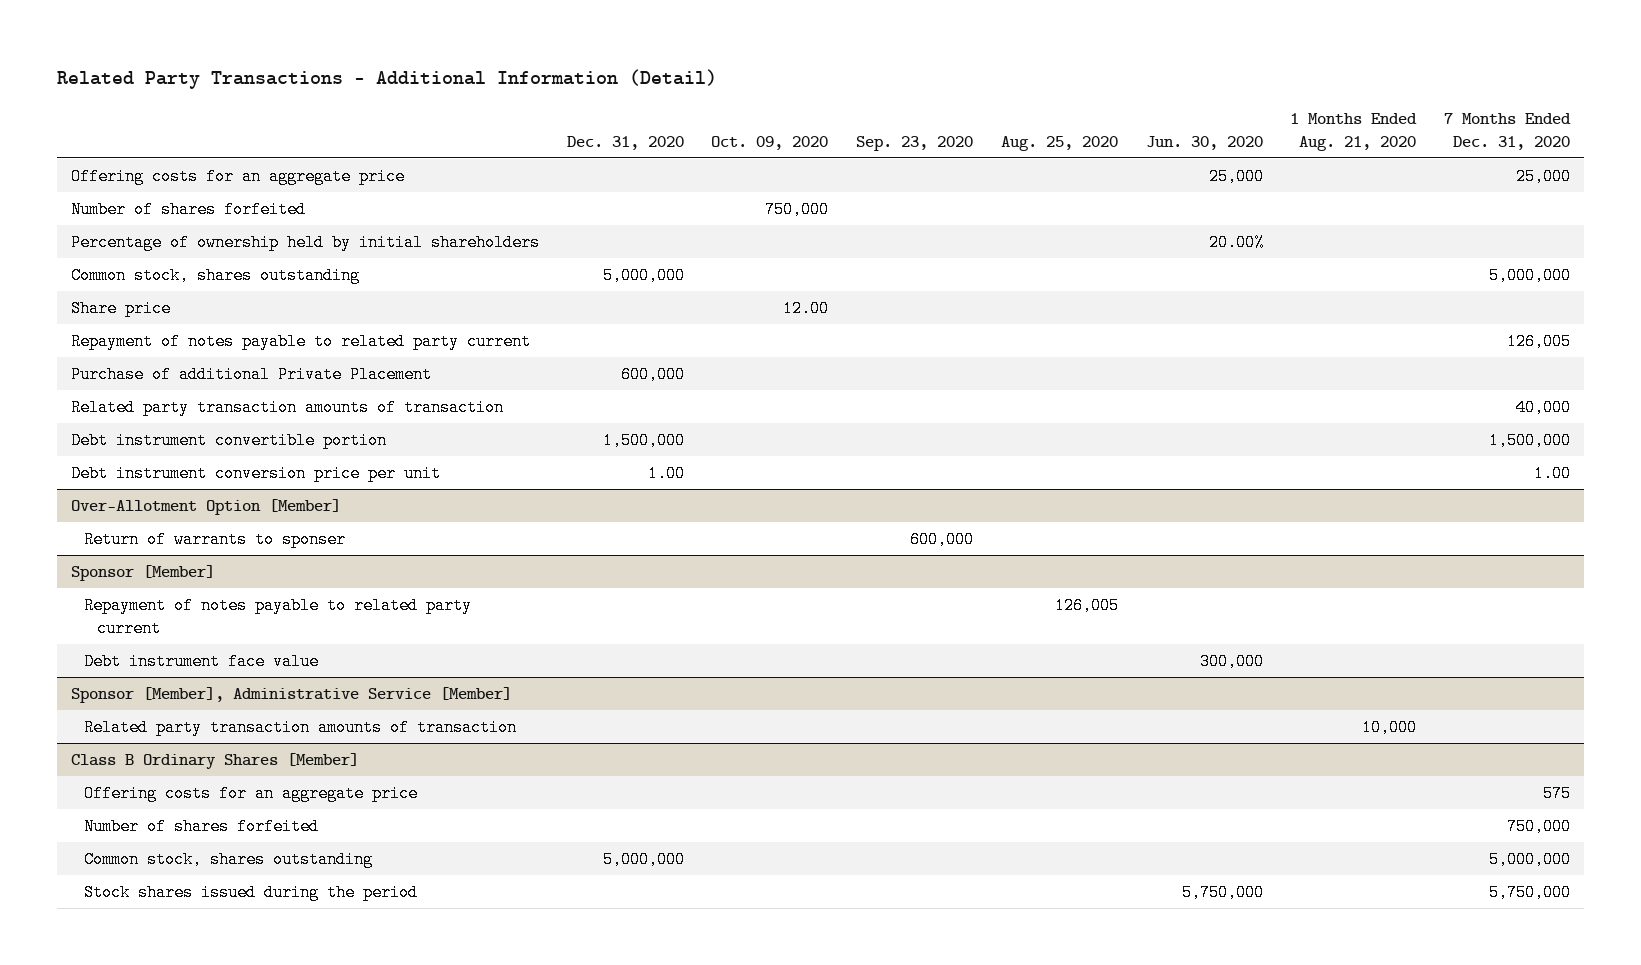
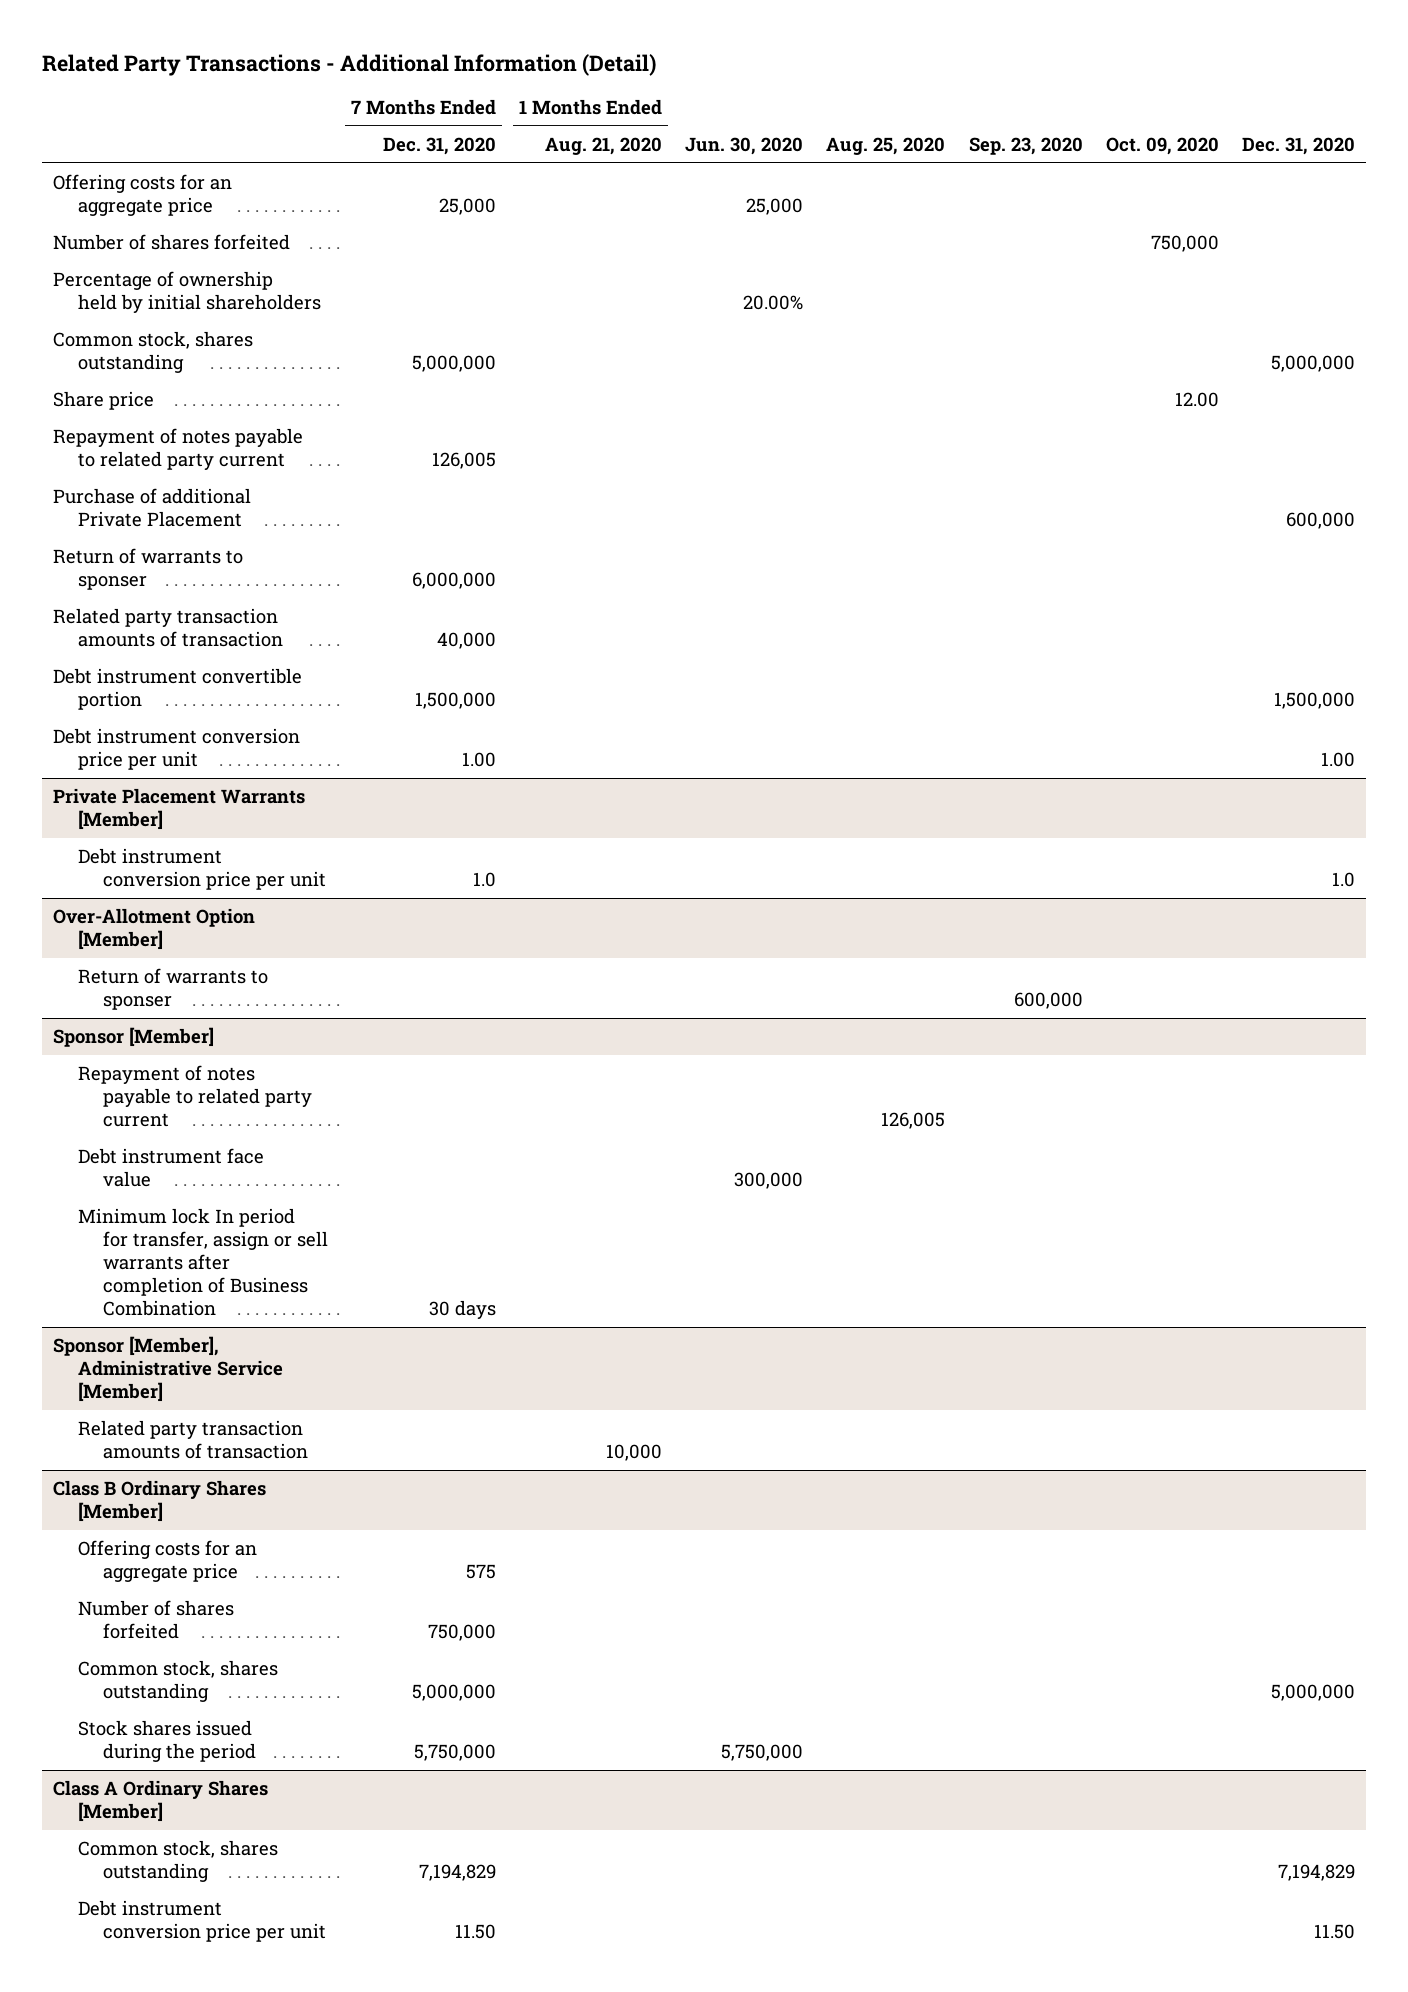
- | Dec. 31, 2020 | Oct. 09, 2020 | Sep. 23, 2020 | Aug. 25, 2020 | Jun. 30, 2020 | 1 Months Ended Aug. 21, 2020 | 7 Months Ended Dec. 31, 2020
+ | 7 Months Ended Dec. 31, 2020 | 1 Months Ended Aug. 21, 2020 | Jun. 30, 2020 | Aug. 25, 2020 | Sep. 23, 2020 | Oct. 09, 2020 | Dec. 31, 2020
+ Return of warrants to sponser | 6,000,000 | | | | | |
+ Private Placement Warrants [Member]
+ Debt instrument conversion price per unit | 1.0 | | | | | | 1.0
@ Sponsor [Member]
+ Minimum lock In period for transfer, assign or sell warrants after completion of Business Combination | 30 days | | | | | |
+ Class A Ordinary Shares [Member]
+ Common stock, shares outstanding | 7,194,829 | | | | | | 7,194,829
+ Debt instrument conversion price per unit | 11.50 | | | | | | 11.50

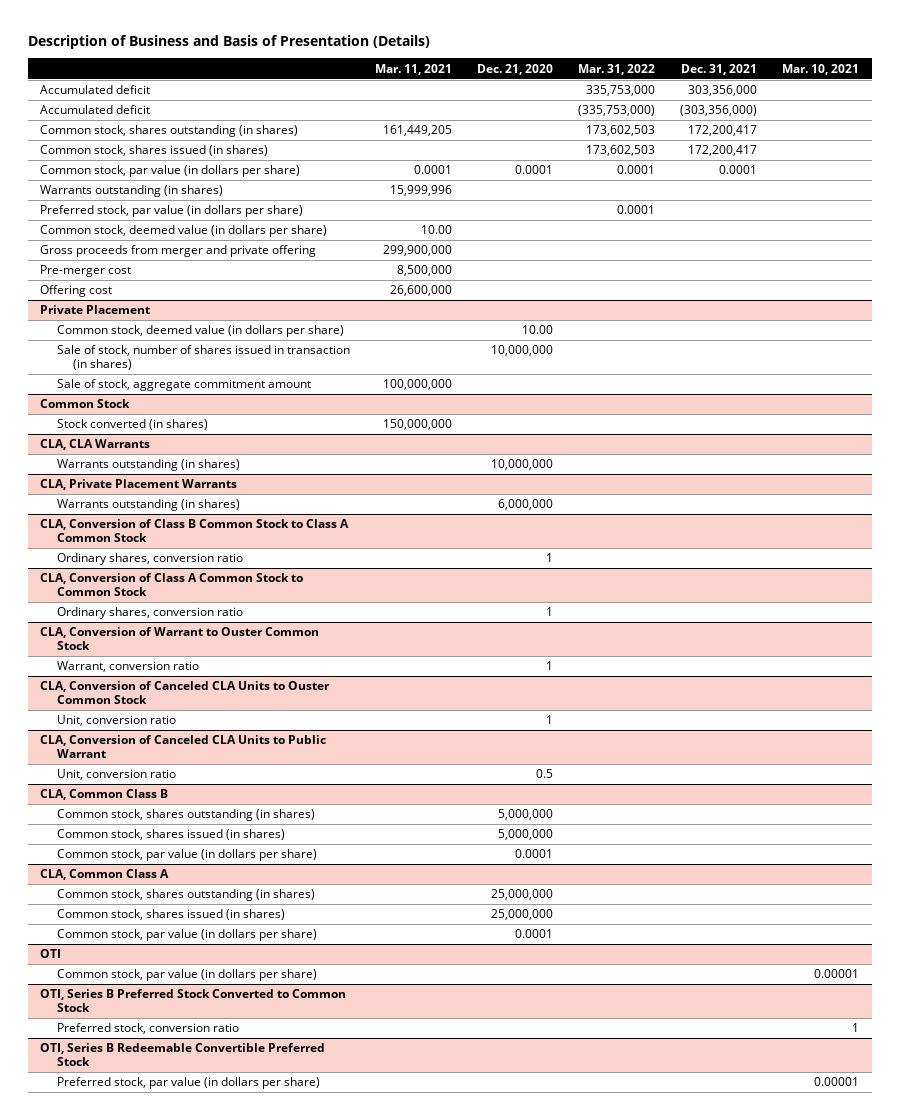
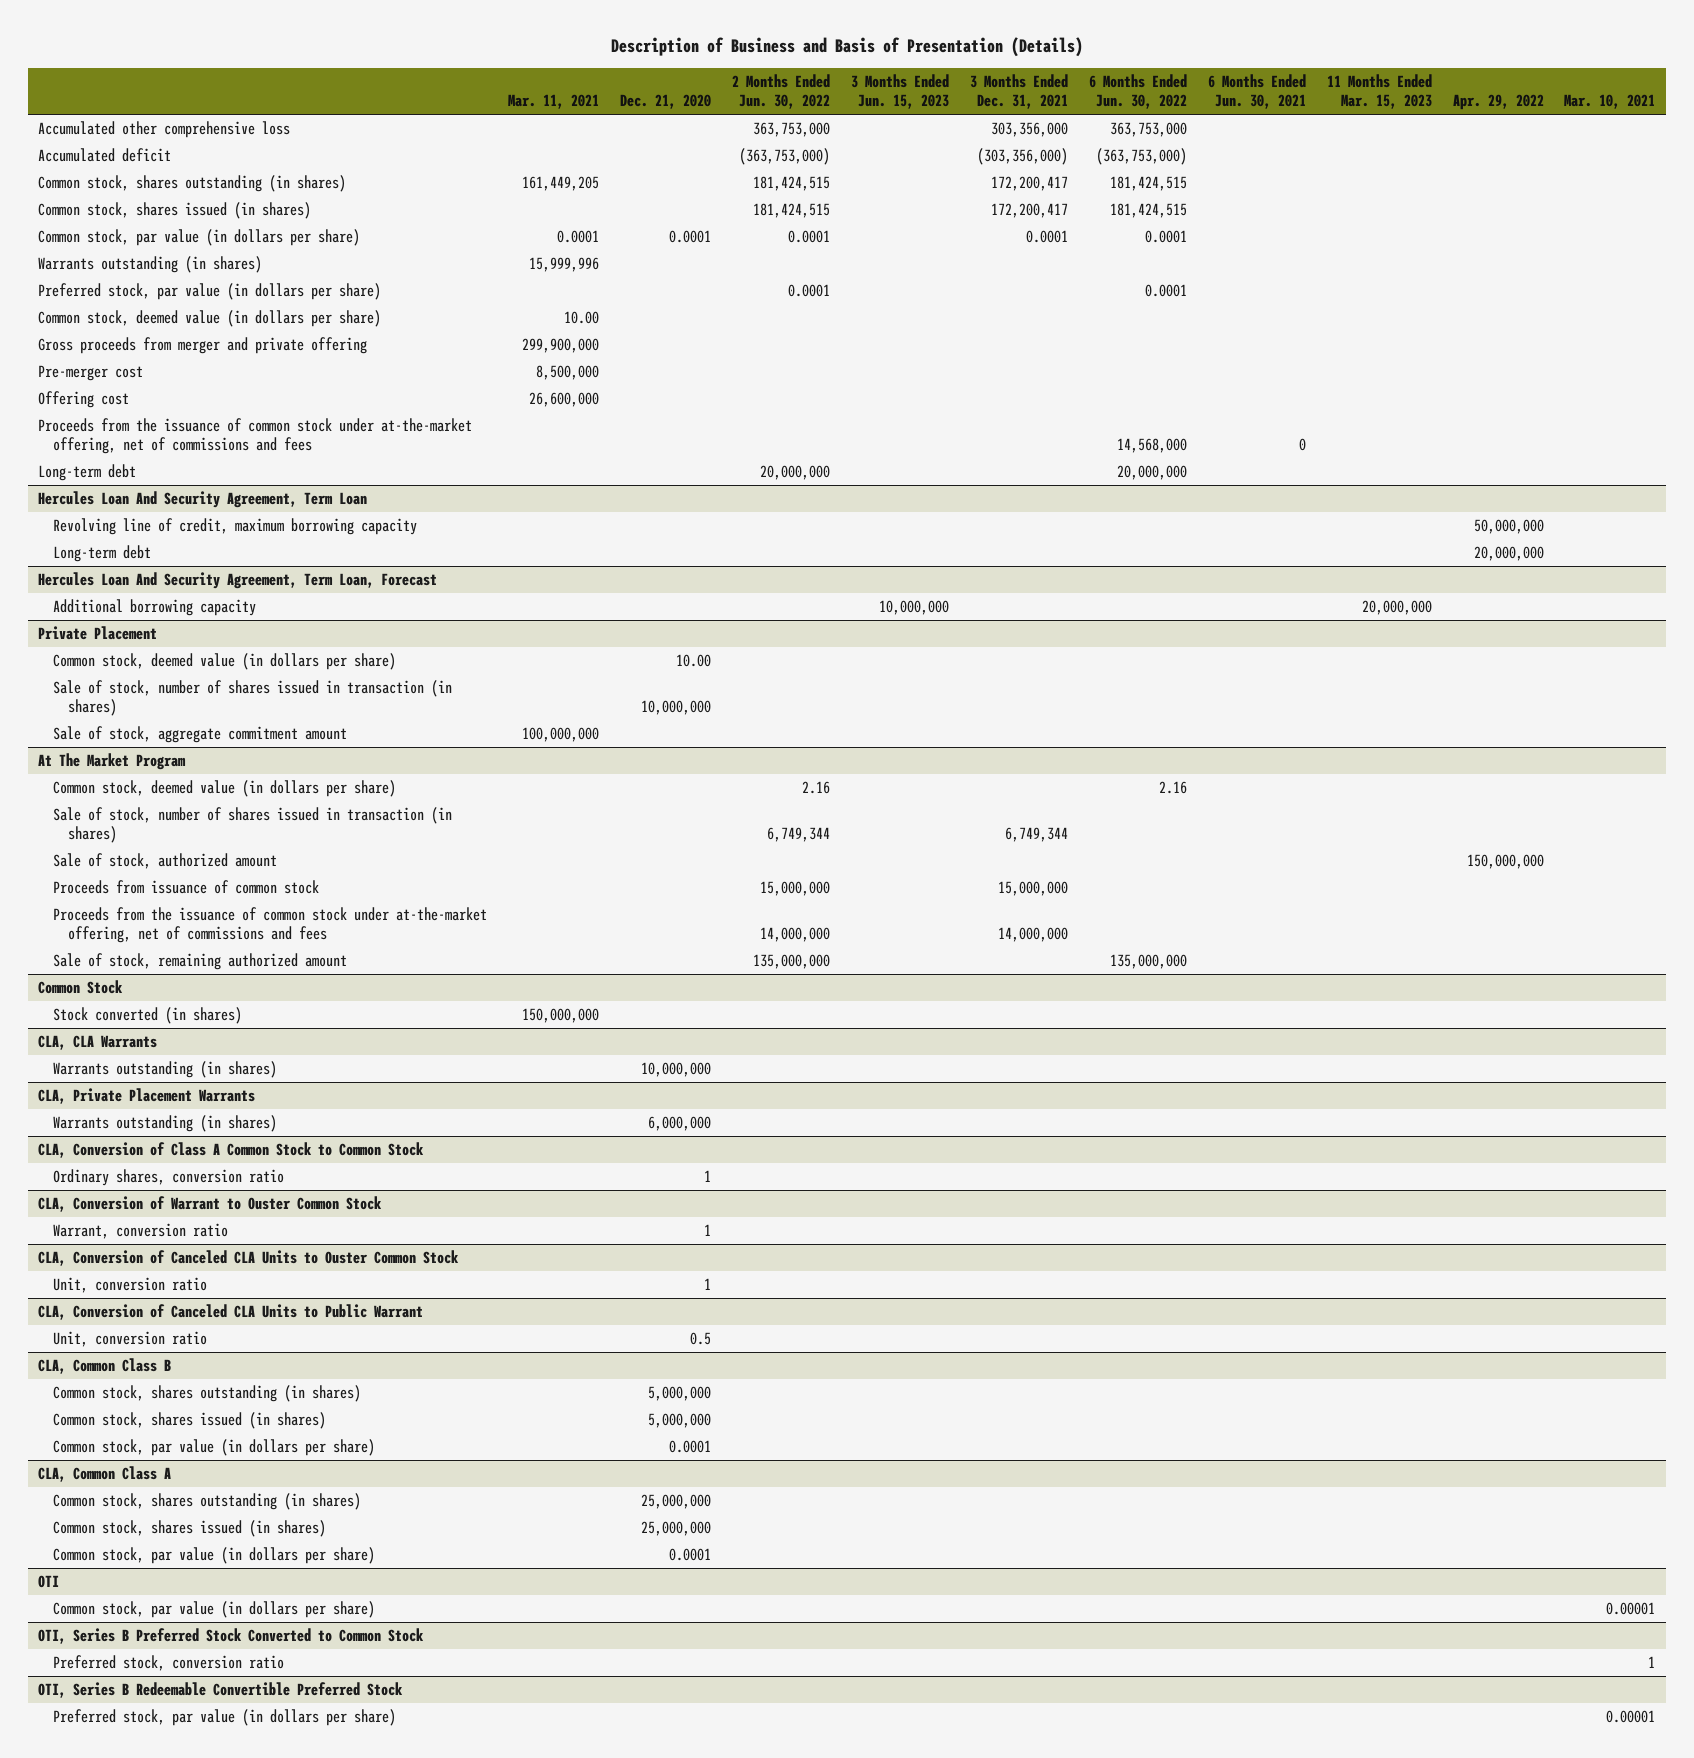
- | Mar. 11, 2021 | Dec. 21, 2020 | Mar. 31, 2022 | Dec. 31, 2021 | Mar. 10, 2021
+ | Mar. 11, 2021 | Dec. 21, 2020 | 2 Months Ended Jun. 30, 2022 | 3 Months Ended Jun. 15, 2023 | 3 Months Ended Dec. 31, 2021 | 6 Months Ended Jun. 30, 2022 | 6 Months Ended Jun. 30, 2021 | 11 Months Ended Mar. 15, 2023 | Apr. 29, 2022 | Mar. 10, 2021
- Accumulated deficit | | | 335,753,000 | 303,356,000 |
+ Accumulated other comprehensive loss | | | 363,753,000 | | 303,356,000 | 363,753,000 | | | |
+ Proceeds from the issuance of common stock under at-the-market offering, net of commissions and fees | | | | | | 14,568,000 | 0 | | |
+ Long-term debt | | | 20,000,000 | | | 20,000,000 | | | |
+ Hercules Loan And Security Agreement, Term Loan
+ Revolving line of credit, maximum borrowing capacity | | | | | | | | | 50,000,000 |
+ Long-term debt | | | | | | | | | 20,000,000 |
+ Hercules Loan And Security Agreement, Term Loan, Forecast
+ Additional borrowing capacity | | | | 10,000,000 | | | | 20,000,000 | |
+ At The Market Program
+ Common stock, deemed value (in dollars per share) | | | 2.16 | | | 2.16 | | | |
+ Sale of stock, number of shares issued in transaction (in shares) | | | 6,749,344 | | 6,749,344 | | | | |
+ Sale of stock, authorized amount | | | | | | | | | 150,000,000 |
+ Proceeds from issuance of common stock | | | 15,000,000 | | 15,000,000 | | | | |
+ Proceeds from the issuance of common stock under at-the-market offering, net of commissions and fees | | | 14,000,000 | | 14,000,000 | | | | |
+ Sale of stock, remaining authorized amount | | | 135,000,000 | | | 135,000,000 | | | |
- CLA, Conversion of Class B Common Stock to Class A Common Stock
- Ordinary shares, conversion ratio | | 1 | | |

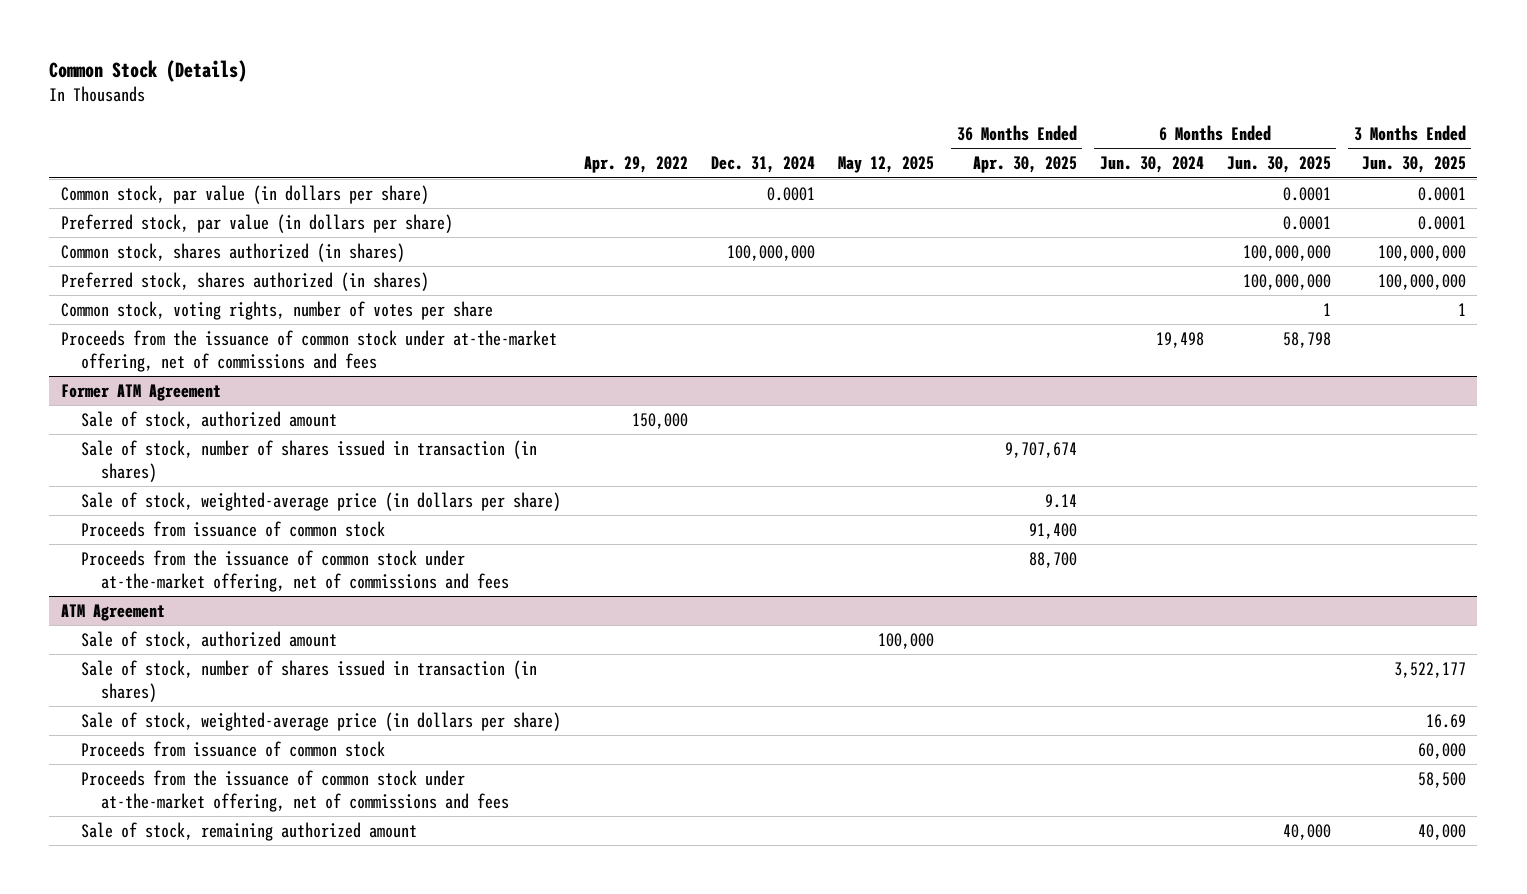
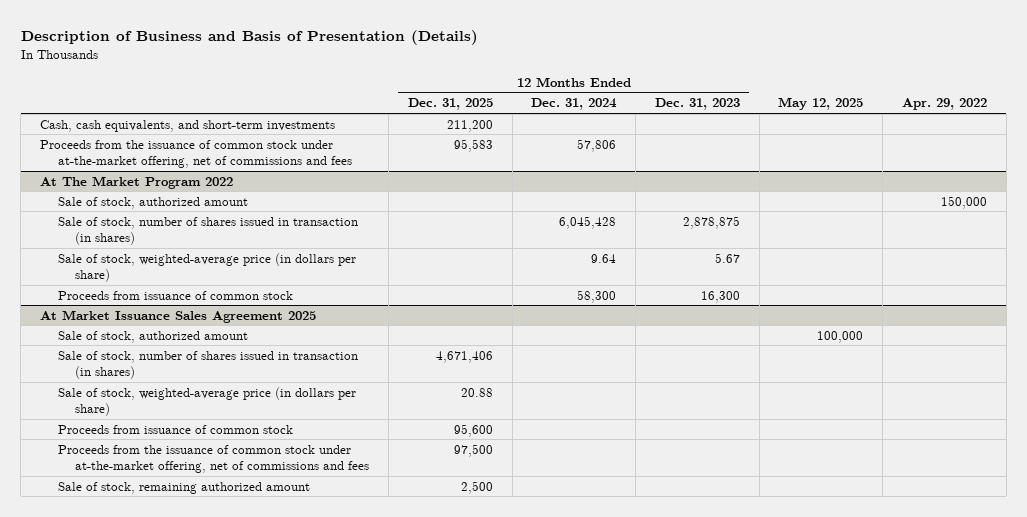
- Common Stock (Details)
+ Description of Business and Basis of Presentation (Details)
- | Apr. 29, 2022 | Dec. 31, 2024 | May 12, 2025 | 36 Months Ended Apr. 30, 2025 | 6 Months Ended Jun. 30, 2024 | 6 Months Ended Jun. 30, 2025 | 3 Months Ended Jun. 30, 2025
+ | 12 Months Ended Dec. 31, 2025 | 12 Months Ended Dec. 31, 2024 | 12 Months Ended Dec. 31, 2023 | May 12, 2025 | Apr. 29, 2022
- Common stock, par value (in dollars per share) | | 0.0001 | | | | 0.0001 | 0.0001
- Preferred stock, par value (in dollars per share) | | | | | | 0.0001 | 0.0001
- Common stock, shares authorized (in shares) | | 100,000,000 | | | | 100,000,000 | 100,000,000
- Preferred stock, shares authorized (in shares) | | | | | | 100,000,000 | 100,000,000
- Common stock, voting rights, number of votes per share | | | | | | 1 | 1
+ Cash, cash equivalents, and short-term investments | 211,200 | | | |
- Former ATM Agreement
+ At The Market Program 2022
- Proceeds from the issuance of common stock under at-the-market offering, net of commissions and fees | | | | 88,700 | | |
- ATM Agreement
+ At Market Issuance Sales Agreement 2025

